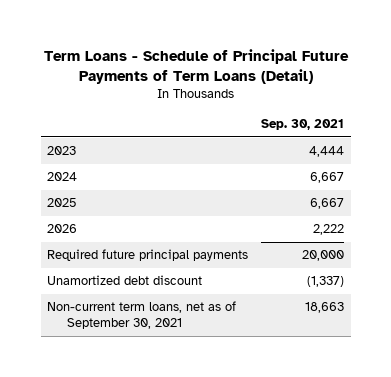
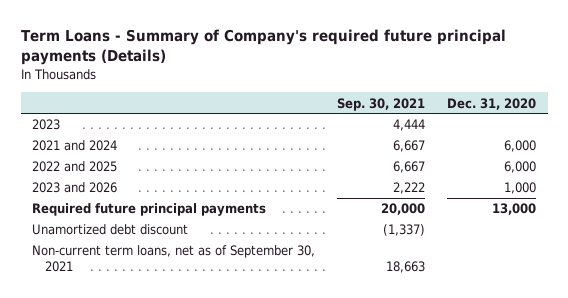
- Term Loans - Schedule of Principal Future Payments of Term Loans (Detail)
+ Term Loans - Summary of Company's required future principal payments (Details)
- | Sep. 30, 2021
+ | Sep. 30, 2021 | Dec. 31, 2020
- 2024 | 6,667
- 2025 | 6,667
- 2026 | 2,222
+ 2021 and 2024 | 6,667 | 6,000
+ 2022 and 2025 | 6,667 | 6,000
+ 2023 and 2026 | 2,222 | 1,000

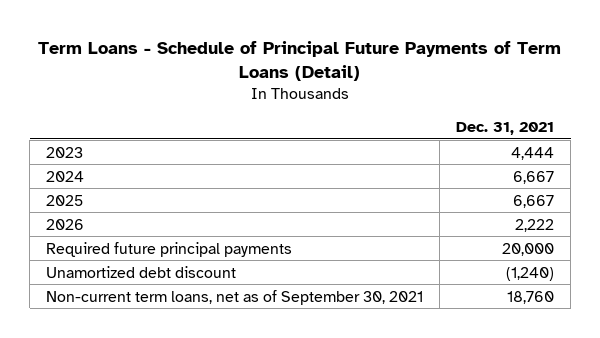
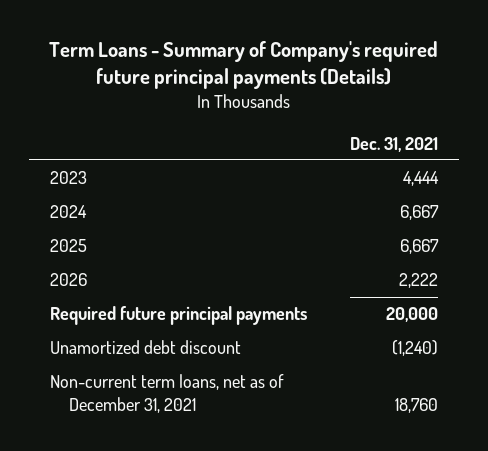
- Term Loans - Schedule of Principal Future Payments of Term Loans (Detail)
+ Term Loans - Summary of Company's required future principal payments (Details)
- Non-current term loans, net as of September 30, 2021 | 18,760
+ Non-current term loans, net as of December 31, 2021 | 18,760

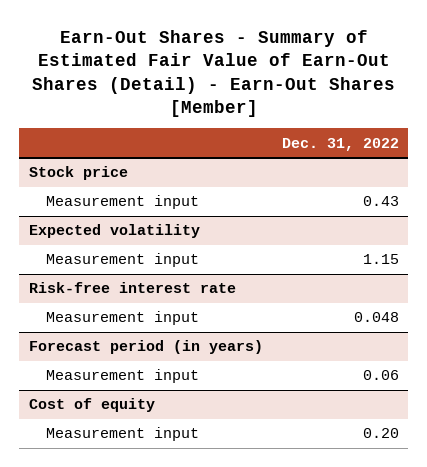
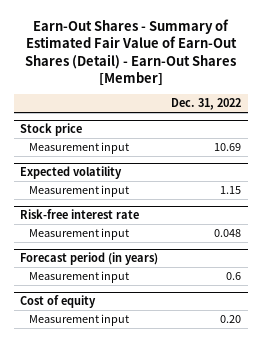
@ Stock price
- Measurement input | 0.43
+ Measurement input | 10.69
@ Forecast period (in years)
- Measurement input | 0.06
+ Measurement input | 0.6

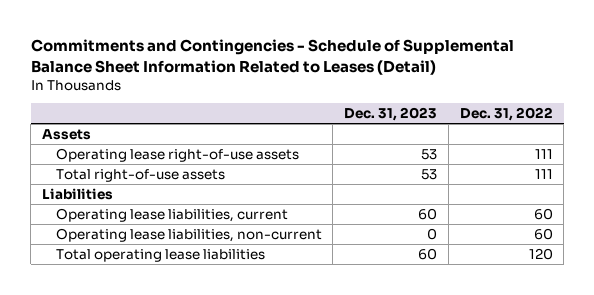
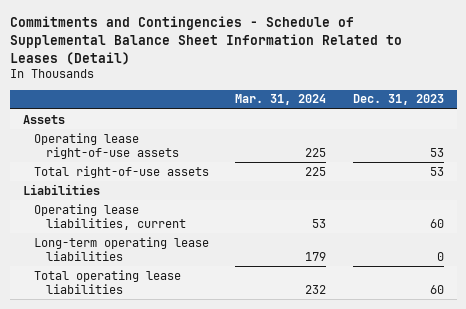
- | Dec. 31, 2023 | Dec. 31, 2022
+ | Mar. 31, 2024 | Dec. 31, 2023
- Operating lease liabilities, non-current | 0 | 60
+ Long-term operating lease liabilities | 179 | 0

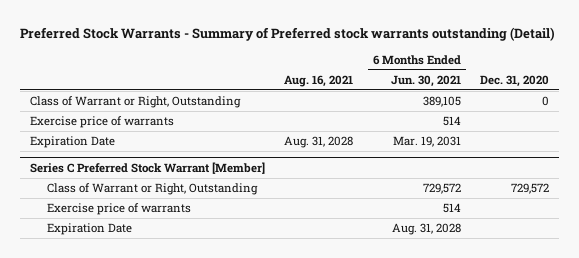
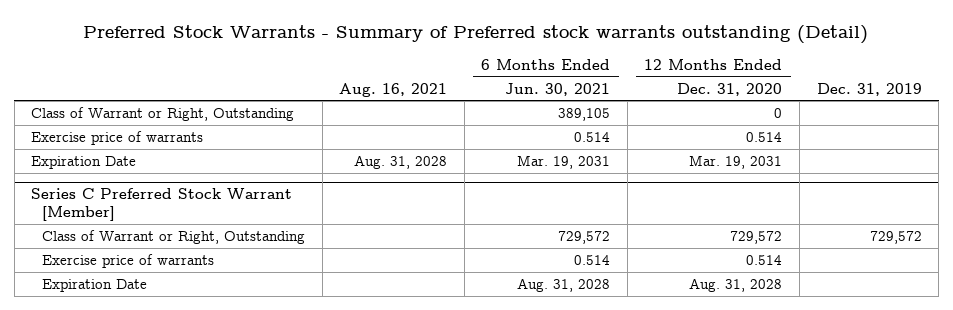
- | Aug. 16, 2021 | 6 Months Ended Jun. 30, 2021 | Dec. 31, 2020
+ | Aug. 16, 2021 | 6 Months Ended Jun. 30, 2021 | 12 Months Ended Dec. 31, 2020 | Dec. 31, 2019
- Exercise price of warrants | | 514 |
+ Exercise price of warrants | | 0.514 | 0.514 |
@ Series C Preferred Stock Warrant [Member]
- Exercise price of warrants | | 514 |
+ Exercise price of warrants | | 0.514 | 0.514 |

